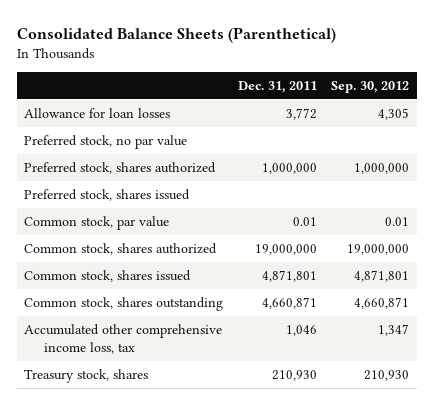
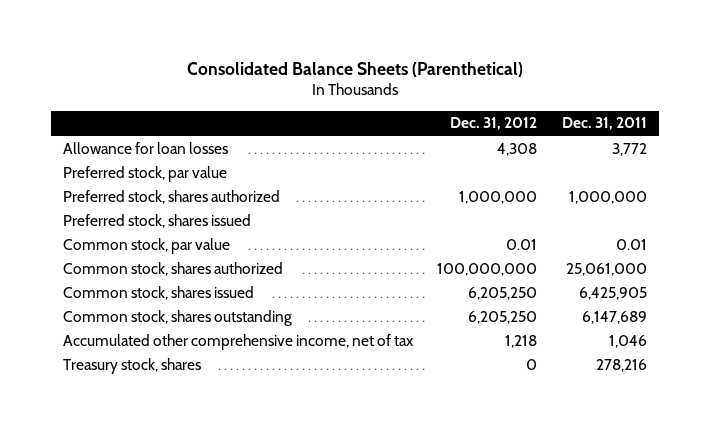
- | Dec. 31, 2011 | Sep. 30, 2012
+ | Dec. 31, 2012 | Dec. 31, 2011
- Preferred stock, no par value
+ Preferred stock, par value
- Common stock, shares authorized | 19,000,000 | 19,000,000
- Common stock, shares issued | 4,871,801 | 4,871,801
- Common stock, shares outstanding | 4,660,871 | 4,660,871
- Accumulated other comprehensive income loss, tax | 1,046 | 1,347
- Treasury stock, shares | 210,930 | 210,930
+ Common stock, shares authorized | 100,000,000 | 25,061,000
+ Common stock, shares issued | 6,205,250 | 6,425,905
+ Common stock, shares outstanding | 6,205,250 | 6,147,689
+ Accumulated other comprehensive income, net of tax | 1,218 | 1,046
+ Treasury stock, shares | 0 | 278,216

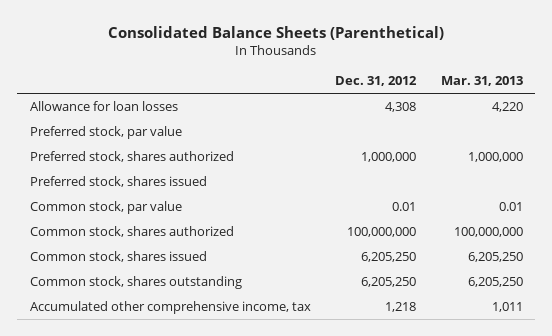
- | Dec. 31, 2012 | Dec. 31, 2011
+ | Dec. 31, 2012 | Mar. 31, 2013
- Accumulated other comprehensive income, net of tax | 1,218 | 1,046
- Treasury stock, shares | 0 | 278,216
+ Accumulated other comprehensive income, tax | 1,218 | 1,011

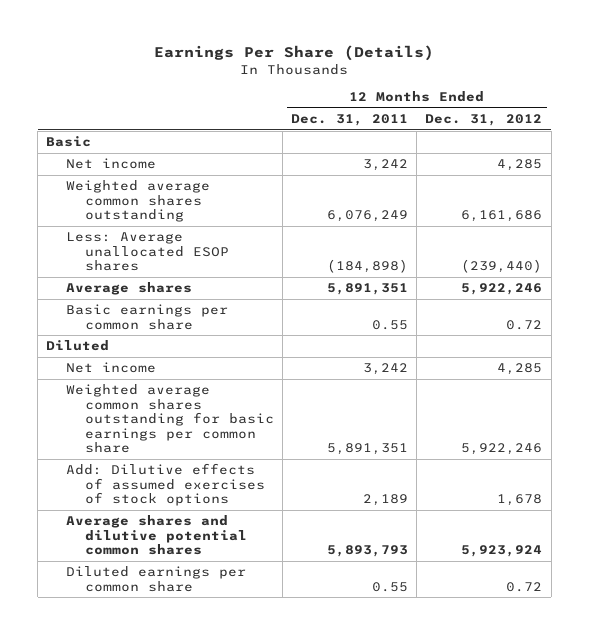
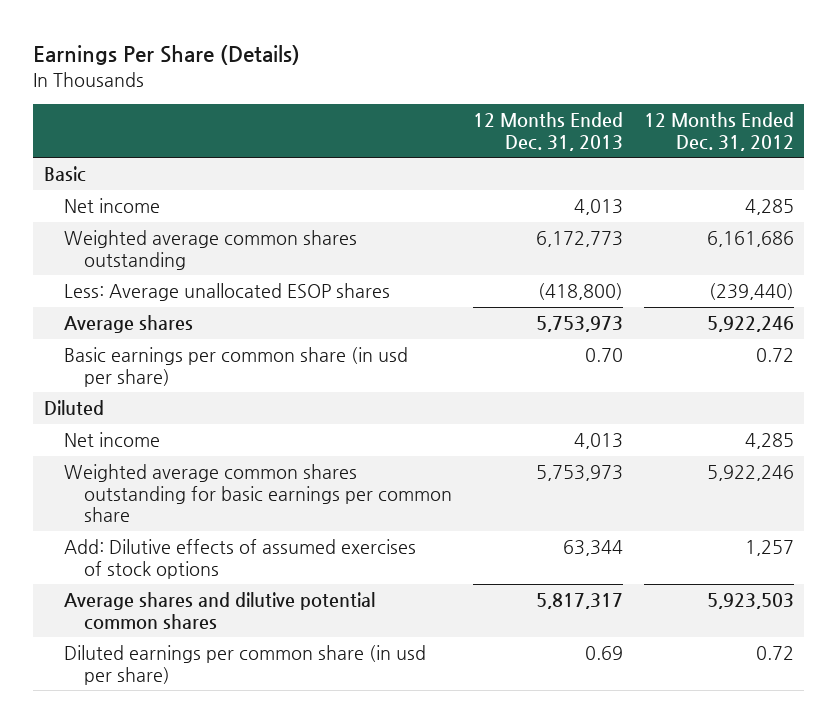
- | 12 Months Ended Dec. 31, 2011 | 12 Months Ended Dec. 31, 2012
+ | 12 Months Ended Dec. 31, 2013 | 12 Months Ended Dec. 31, 2012
- Basic earnings per common share | 0.55 | 0.72
+ Basic earnings per common share (in usd per share) | 0.70 | 0.72
- Add: Dilutive effects of assumed exercises of stock options | 2,189 | 1,678
- Average shares and dilutive potential common shares | 5,893,793 | 5,923,924
- Diluted earnings per common share | 0.55 | 0.72
+ Add: Dilutive effects of assumed exercises of stock options | 63,344 | 1,257
+ Average shares and dilutive potential common shares | 5,817,317 | 5,923,503
+ Diluted earnings per common share (in usd per share) | 0.69 | 0.72

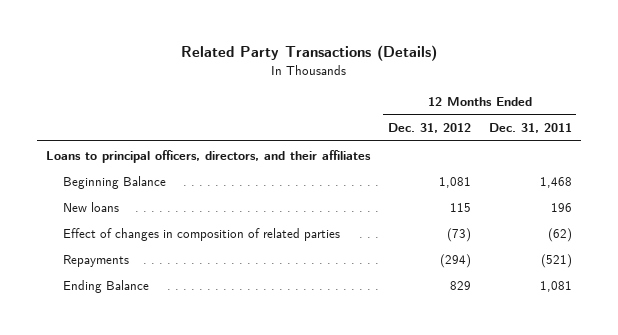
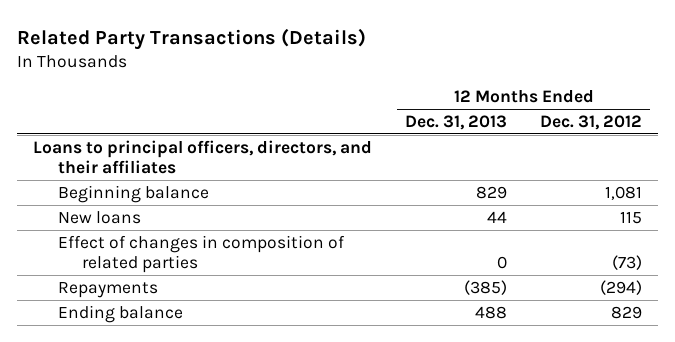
- | 12 Months Ended Dec. 31, 2012 | 12 Months Ended Dec. 31, 2011
+ | 12 Months Ended Dec. 31, 2013 | 12 Months Ended Dec. 31, 2012
- Beginning Balance | 1,081 | 1,468
+ Beginning balance | 829 | 1,081
- Ending Balance | 829 | 1,081
+ Ending balance | 488 | 829

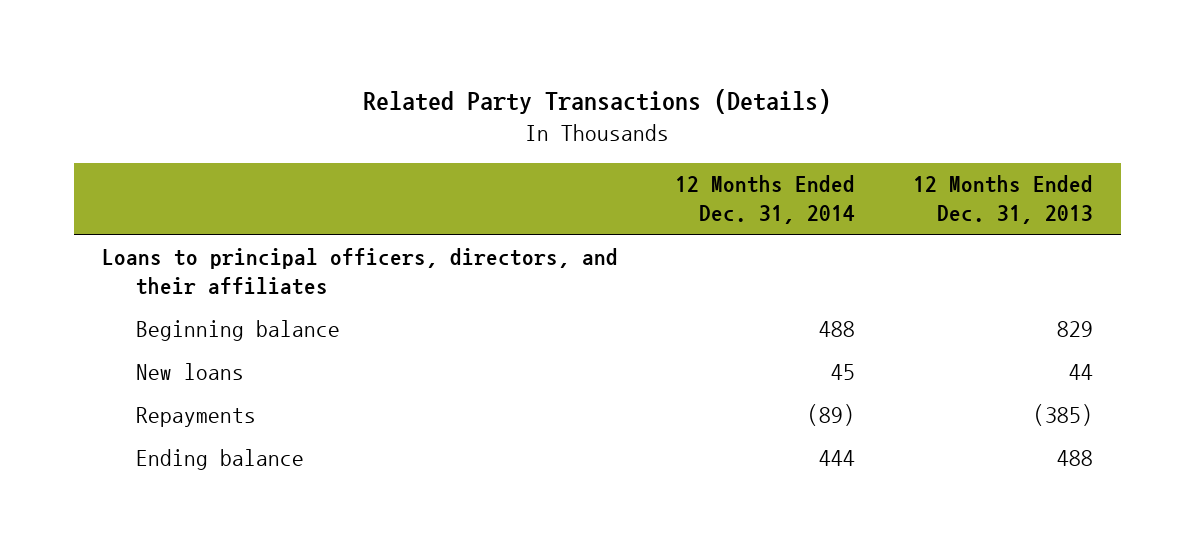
- | 12 Months Ended Dec. 31, 2013 | 12 Months Ended Dec. 31, 2012
+ | 12 Months Ended Dec. 31, 2014 | 12 Months Ended Dec. 31, 2013
- Effect of changes in composition of related parties | 0 | (73)

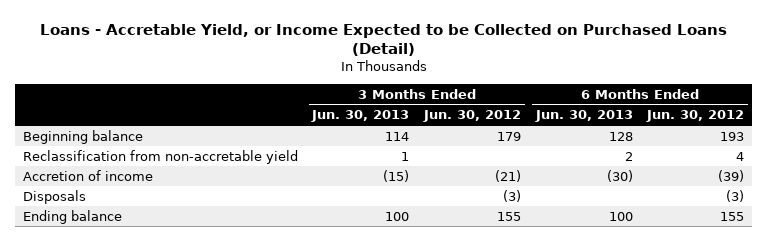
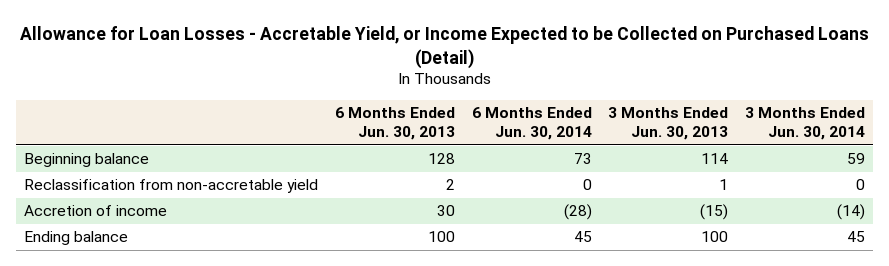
- Loans - Accretable Yield, or Income Expected to be Collected on Purchased Loans (Detail)
+ Allowance for Loan Losses - Accretable Yield, or Income Expected to be Collected on Purchased Loans (Detail)
- | 3 Months Ended Jun. 30, 2013 | 3 Months Ended Jun. 30, 2012 | 6 Months Ended Jun. 30, 2013 | 6 Months Ended Jun. 30, 2012
+ | 6 Months Ended Jun. 30, 2013 | 6 Months Ended Jun. 30, 2014 | 3 Months Ended Jun. 30, 2013 | 3 Months Ended Jun. 30, 2014
- Accretion of income | (15) | (21) | (30) | (39)
- Disposals | | (3) | | (3)
+ Accretion of income | 30 | (28) | (15) | (14)

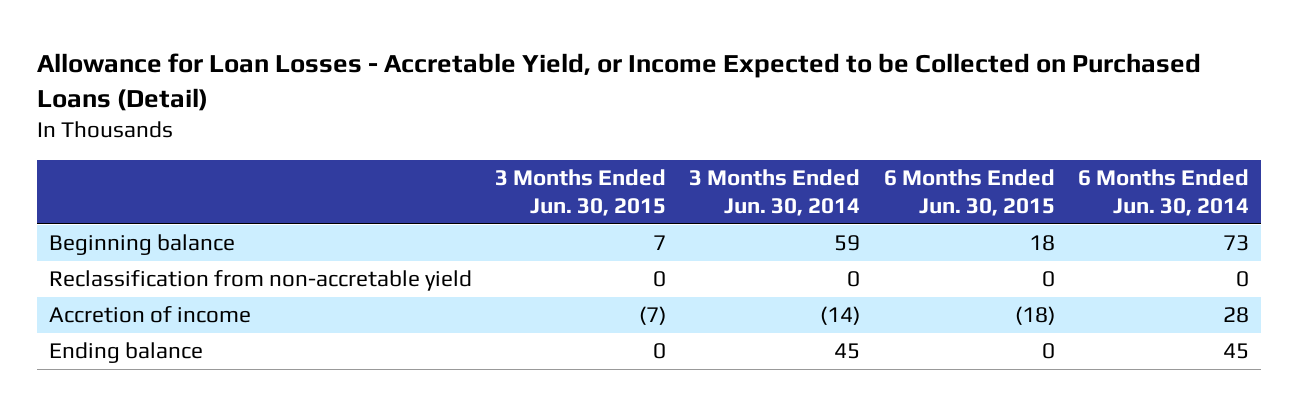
- | 6 Months Ended Jun. 30, 2013 | 6 Months Ended Jun. 30, 2014 | 3 Months Ended Jun. 30, 2013 | 3 Months Ended Jun. 30, 2014
+ | 3 Months Ended Jun. 30, 2015 | 3 Months Ended Jun. 30, 2014 | 6 Months Ended Jun. 30, 2015 | 6 Months Ended Jun. 30, 2014
- Accretion of income | 30 | (28) | (15) | (14)
+ Accretion of income | (7) | (14) | (18) | 28

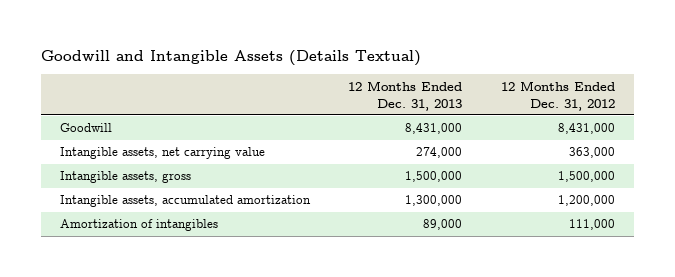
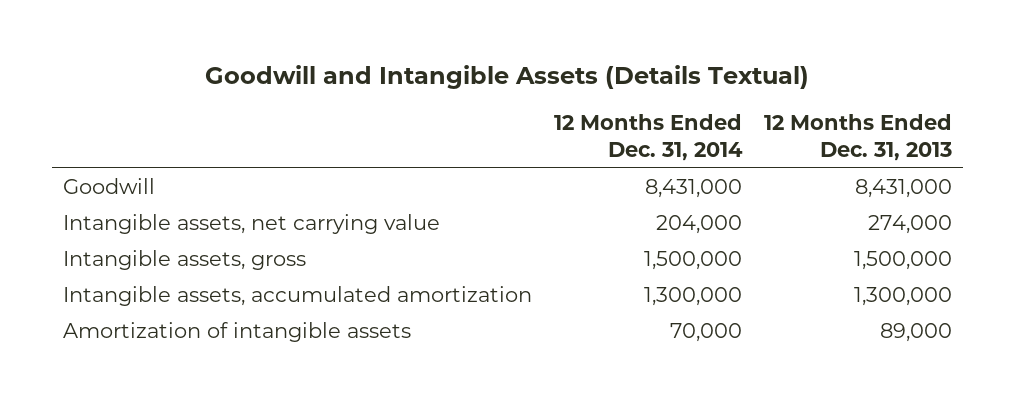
- | 12 Months Ended Dec. 31, 2013 | 12 Months Ended Dec. 31, 2012
+ | 12 Months Ended Dec. 31, 2014 | 12 Months Ended Dec. 31, 2013
- Amortization of intangibles | 89,000 | 111,000
+ Amortization of intangible assets | 70,000 | 89,000

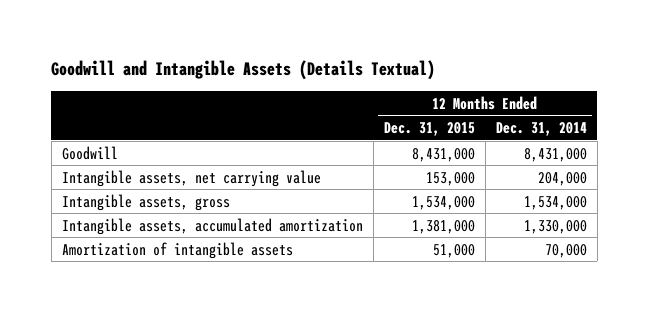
- | 12 Months Ended Dec. 31, 2014 | 12 Months Ended Dec. 31, 2013
+ | 12 Months Ended Dec. 31, 2015 | 12 Months Ended Dec. 31, 2014
- Intangible assets, gross | 1,500,000 | 1,500,000
- Intangible assets, accumulated amortization | 1,300,000 | 1,300,000
+ Intangible assets, gross | 1,534,000 | 1,534,000
+ Intangible assets, accumulated amortization | 1,381,000 | 1,330,000

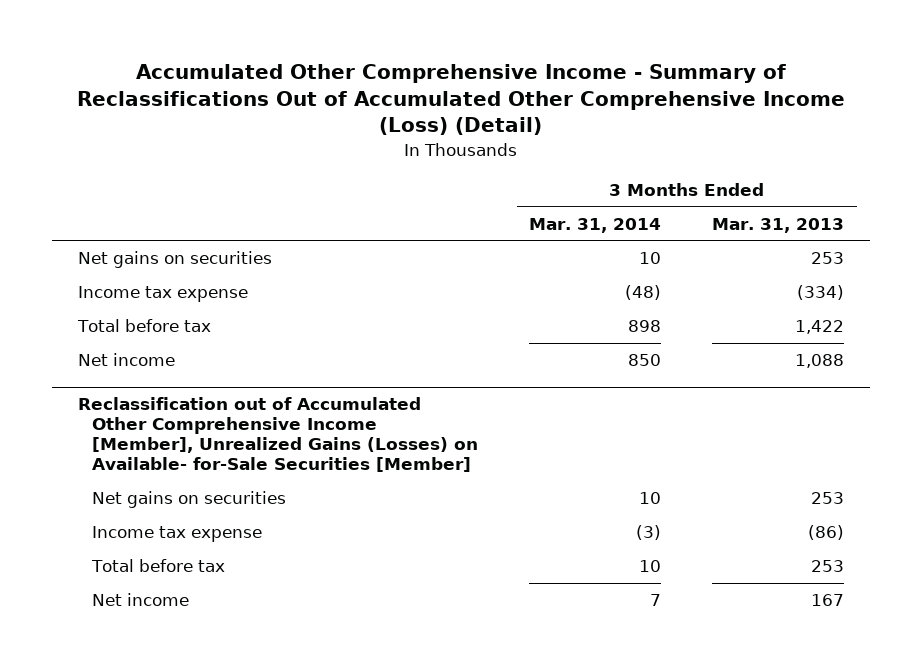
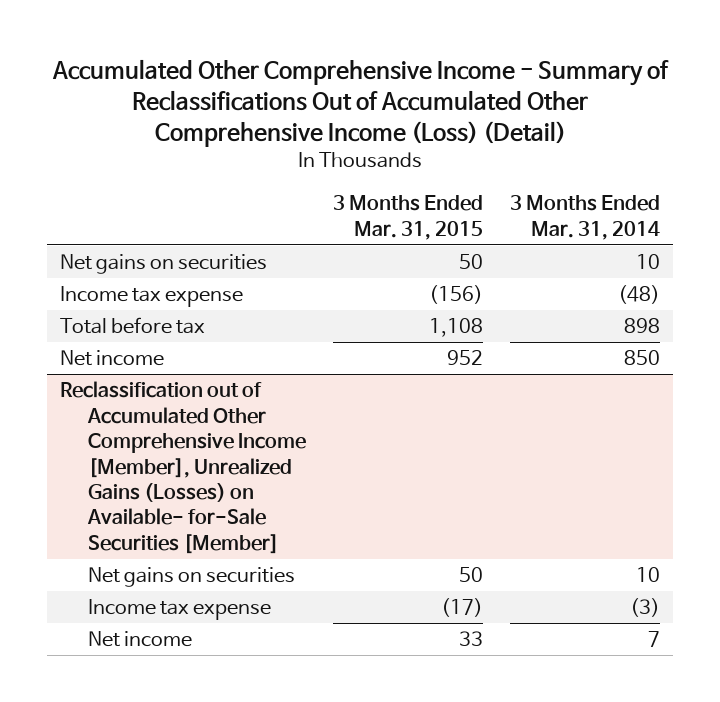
- | 3 Months Ended Mar. 31, 2014 | 3 Months Ended Mar. 31, 2013
+ | 3 Months Ended Mar. 31, 2015 | 3 Months Ended Mar. 31, 2014
@ Reclassification out of Accumulated Other Comprehensive Income [Member], Unrealized Gains (Losses) on Available- for-Sale Securities [Member]
- Total before tax | 10 | 253

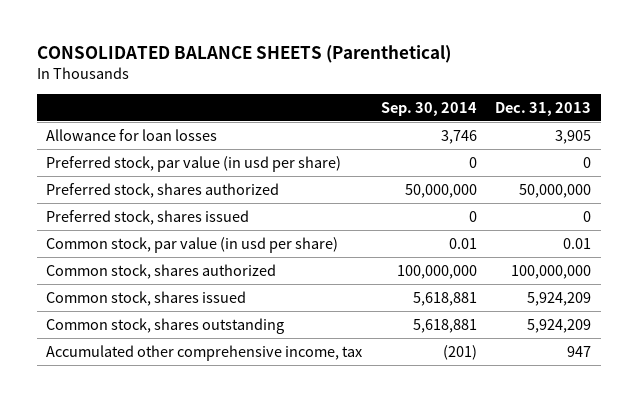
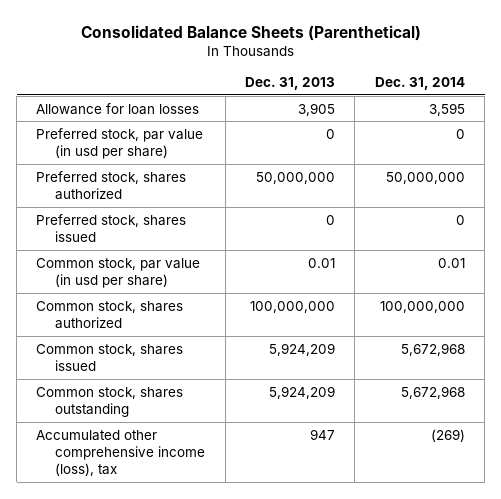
- CONSOLIDATED BALANCE SHEETS (Parenthetical)
+ Consolidated Balance Sheets (Parenthetical)
- | Sep. 30, 2014 | Dec. 31, 2013
+ | Dec. 31, 2013 | Dec. 31, 2014
- Accumulated other comprehensive income, tax | (201) | 947
+ Accumulated other comprehensive income (loss), tax | 947 | (269)

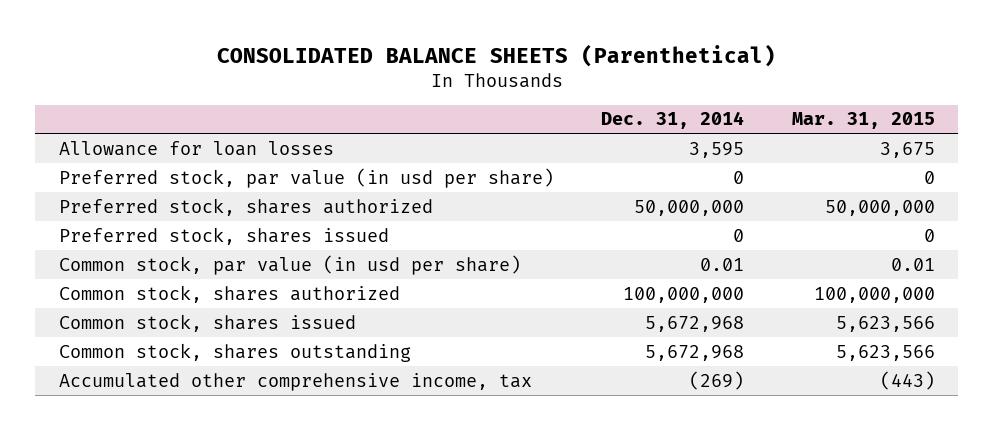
- Consolidated Balance Sheets (Parenthetical)
+ CONSOLIDATED BALANCE SHEETS (Parenthetical)
- | Dec. 31, 2013 | Dec. 31, 2014
+ | Dec. 31, 2014 | Mar. 31, 2015
- Accumulated other comprehensive income (loss), tax | 947 | (269)
+ Accumulated other comprehensive income, tax | (269) | (443)

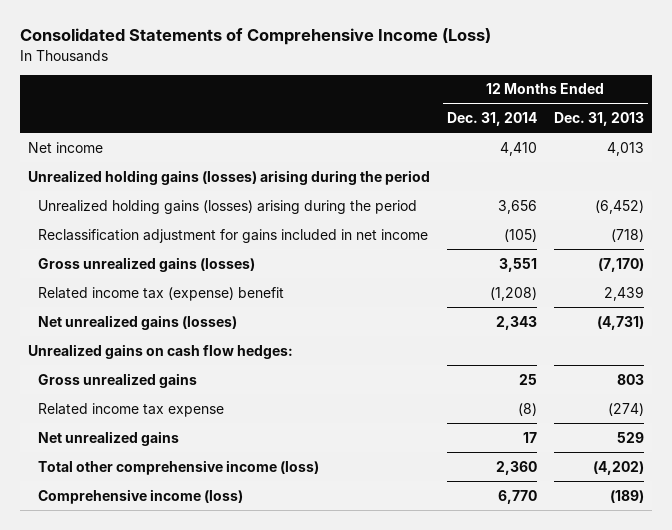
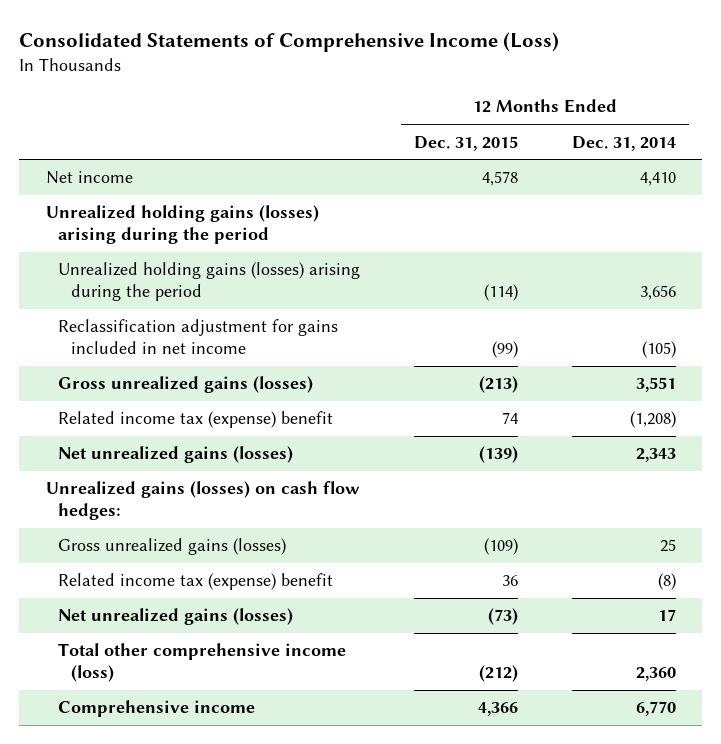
- | 12 Months Ended Dec. 31, 2014 | 12 Months Ended Dec. 31, 2013
+ | 12 Months Ended Dec. 31, 2015 | 12 Months Ended Dec. 31, 2014
- Unrealized gains on cash flow hedges:
- Gross unrealized gains | 25 | 803
- Related income tax expense | (8) | (274)
- Net unrealized gains | 17 | 529
+ Unrealized gains (losses) on cash flow hedges:
+ Gross unrealized gains (losses) | (109) | 25
+ Related income tax (expense) benefit | 36 | (8)
+ Net unrealized gains (losses) | (73) | 17
- Comprehensive income (loss) | 6,770 | (189)
+ Comprehensive income | 4,366 | 6,770

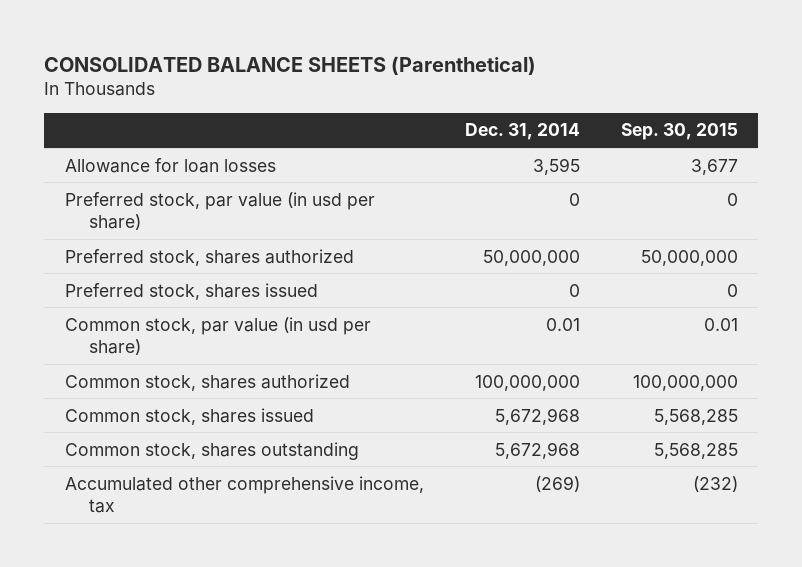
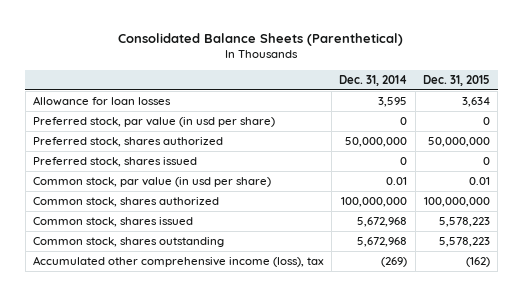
- CONSOLIDATED BALANCE SHEETS (Parenthetical)
+ Consolidated Balance Sheets (Parenthetical)
- | Dec. 31, 2014 | Sep. 30, 2015
+ | Dec. 31, 2014 | Dec. 31, 2015
- Accumulated other comprehensive income, tax | (269) | (232)
+ Accumulated other comprehensive income (loss), tax | (269) | (162)

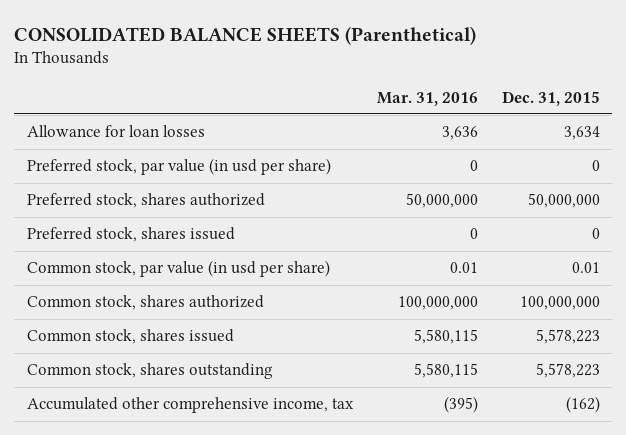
- Consolidated Balance Sheets (Parenthetical)
+ CONSOLIDATED BALANCE SHEETS (Parenthetical)
- | Dec. 31, 2014 | Dec. 31, 2015
+ | Mar. 31, 2016 | Dec. 31, 2015
- Accumulated other comprehensive income (loss), tax | (269) | (162)
+ Accumulated other comprehensive income, tax | (395) | (162)

